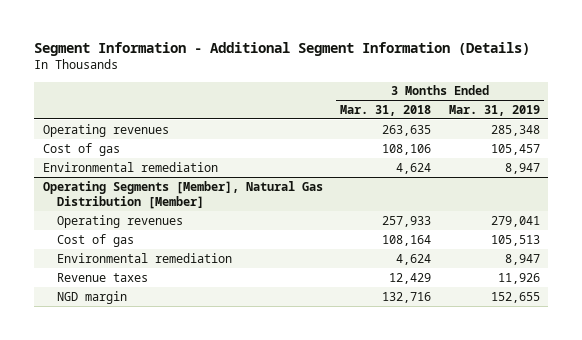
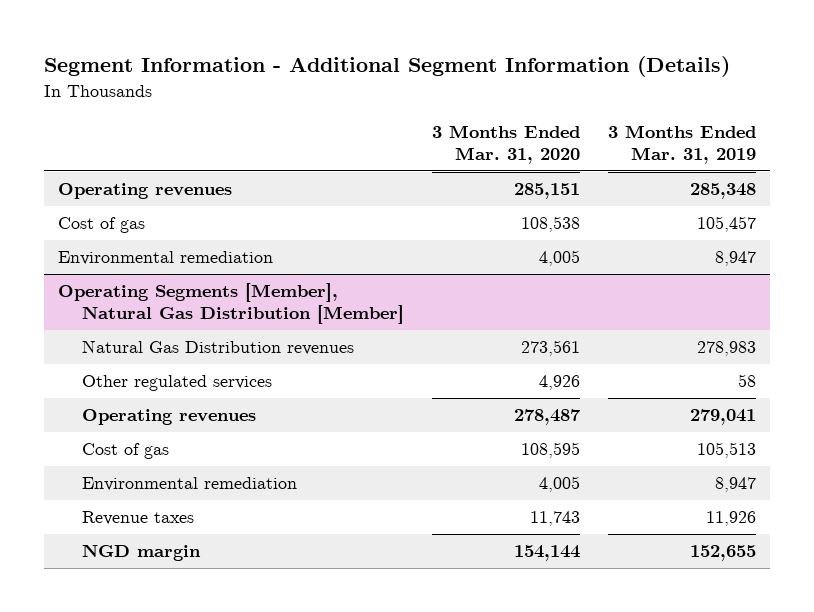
- | 3 Months Ended Mar. 31, 2018 | 3 Months Ended Mar. 31, 2019
+ | 3 Months Ended Mar. 31, 2020 | 3 Months Ended Mar. 31, 2019
@ Operating Segments [Member], Natural Gas Distribution [Member]
+ Natural Gas Distribution revenues | 273,561 | 278,983
+ Other regulated services | 4,926 | 58

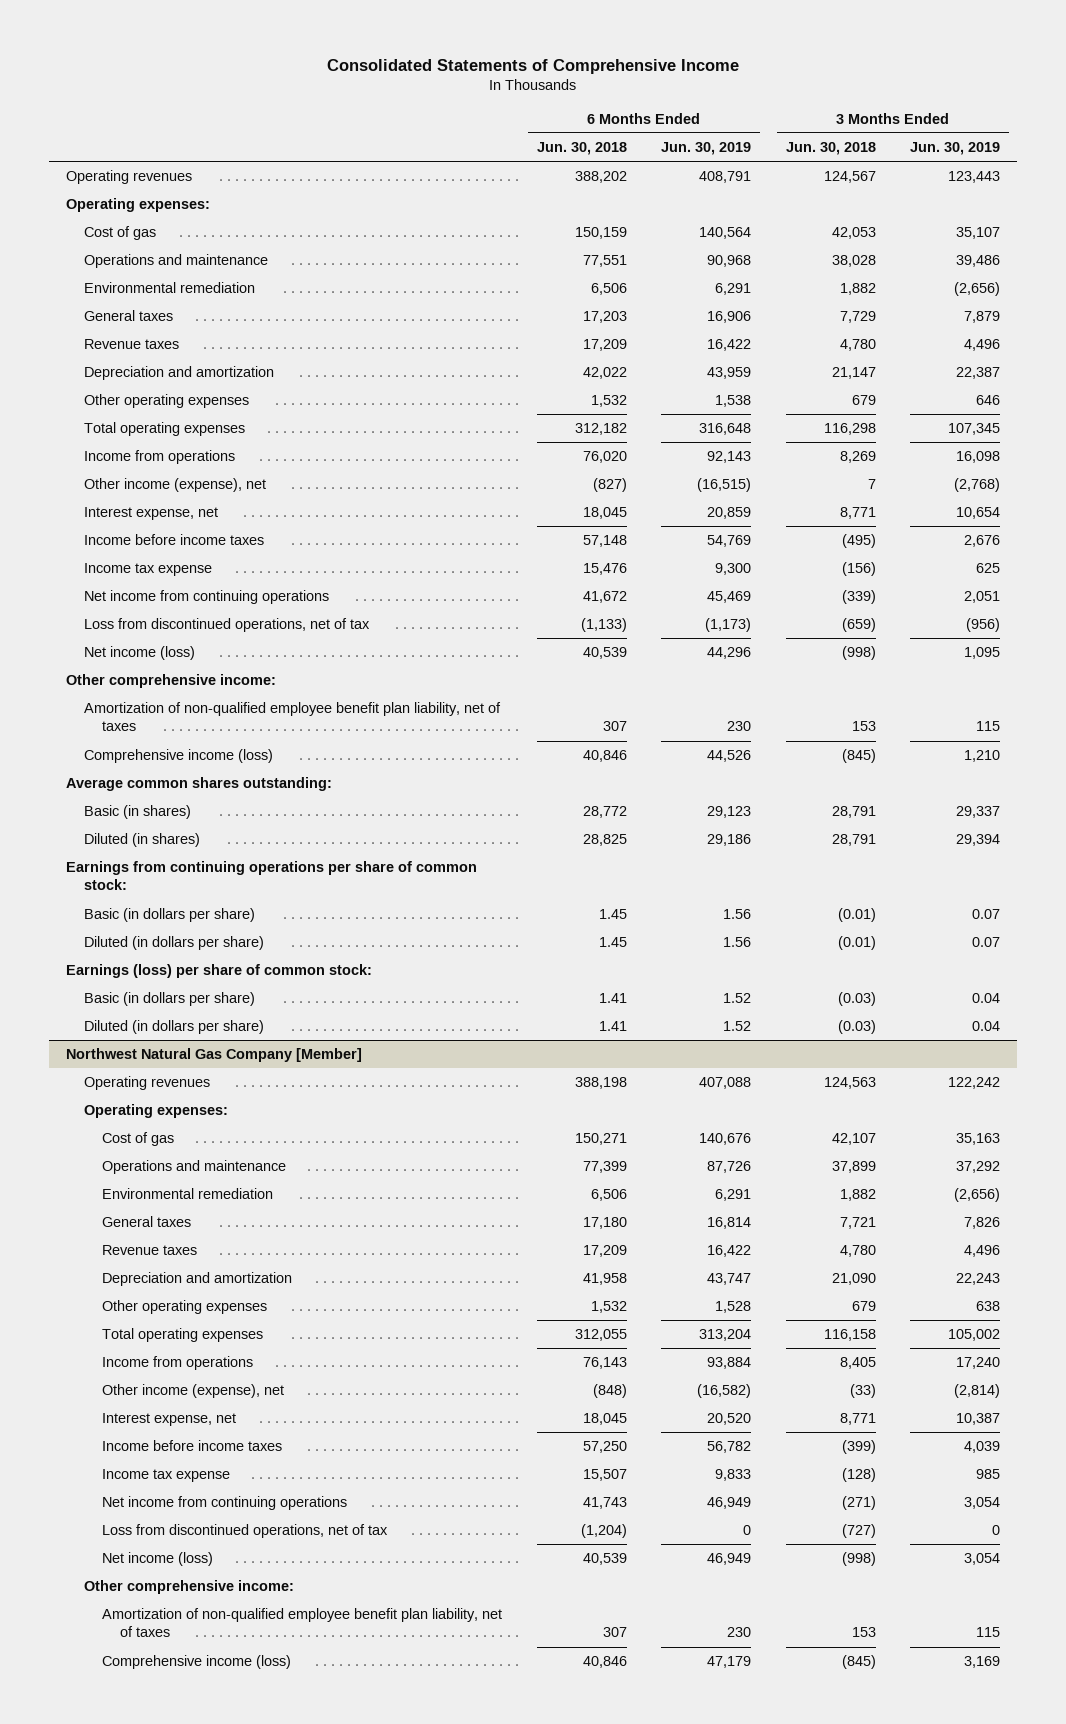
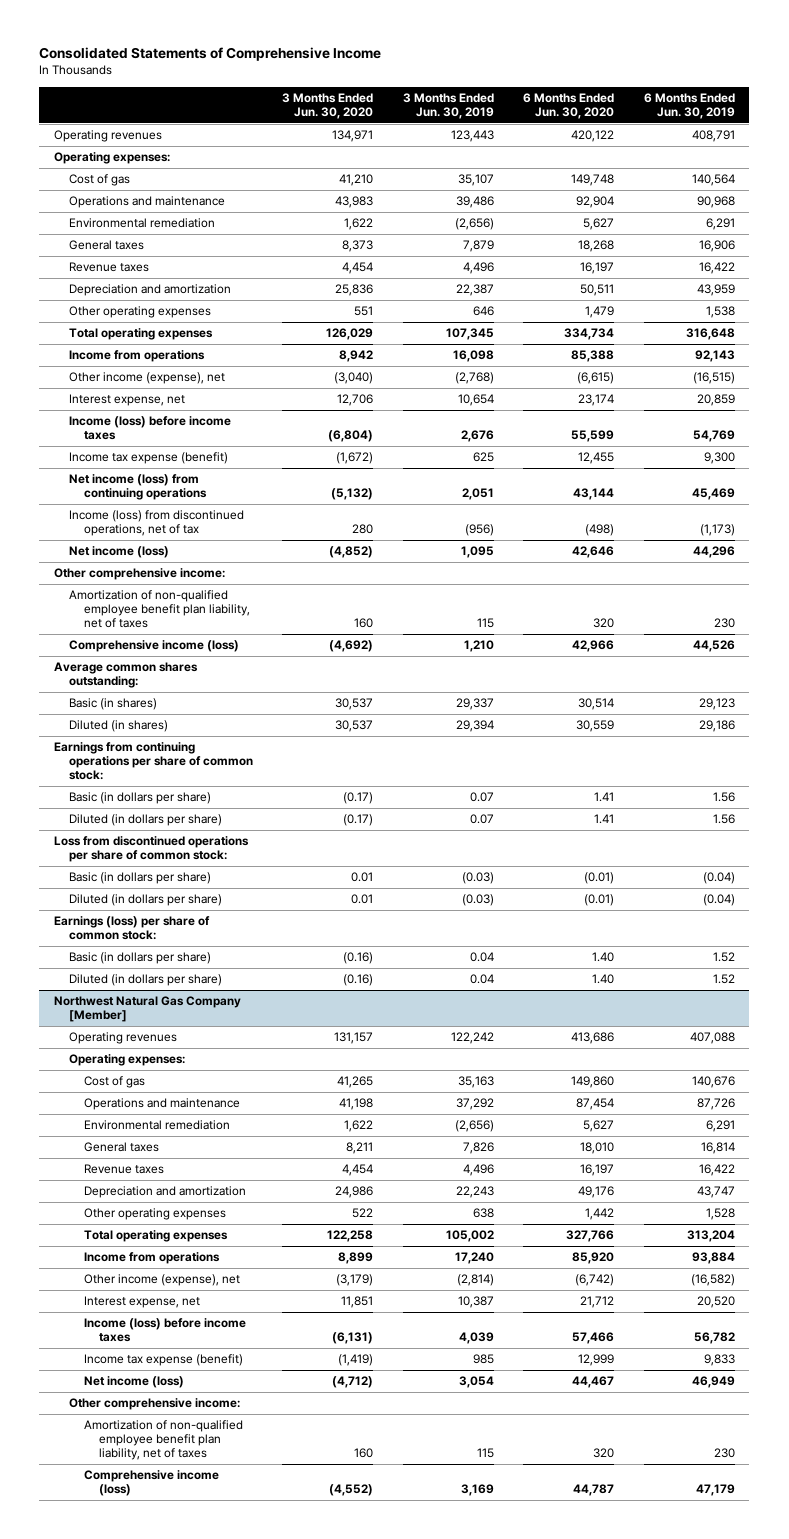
- | 6 Months Ended Jun. 30, 2018 | 6 Months Ended Jun. 30, 2019 | 3 Months Ended Jun. 30, 2018 | 3 Months Ended Jun. 30, 2019
+ | 3 Months Ended Jun. 30, 2020 | 3 Months Ended Jun. 30, 2019 | 6 Months Ended Jun. 30, 2020 | 6 Months Ended Jun. 30, 2019
- Income before income taxes | 57,148 | 54,769 | (495) | 2,676
- Income tax expense | 15,476 | 9,300 | (156) | 625
- Net income from continuing operations | 41,672 | 45,469 | (339) | 2,051
- Loss from discontinued operations, net of tax | (1,133) | (1,173) | (659) | (956)
+ Income (loss) before income taxes | (6,804) | 2,676 | 55,599 | 54,769
+ Income tax expense (benefit) | (1,672) | 625 | 12,455 | 9,300
+ Net income (loss) from continuing operations | (5,132) | 2,051 | 43,144 | 45,469
+ Income (loss) from discontinued operations, net of tax | 280 | (956) | (498) | (1,173)
+ Loss from discontinued operations per share of common stock:
+ Basic (in dollars per share) | 0.01 | (0.03) | (0.01) | (0.04)
+ Diluted (in dollars per share) | 0.01 | (0.03) | (0.01) | (0.04)
@ Northwest Natural Gas Company [Member]
- Income before income taxes | 57,250 | 56,782 | (399) | 4,039
- Income tax expense | 15,507 | 9,833 | (128) | 985
- Net income from continuing operations | 41,743 | 46,949 | (271) | 3,054
- Loss from discontinued operations, net of tax | (1,204) | 0 | (727) | 0
+ Income (loss) before income taxes | (6,131) | 4,039 | 57,466 | 56,782
+ Income tax expense (benefit) | (1,419) | 985 | 12,999 | 9,833

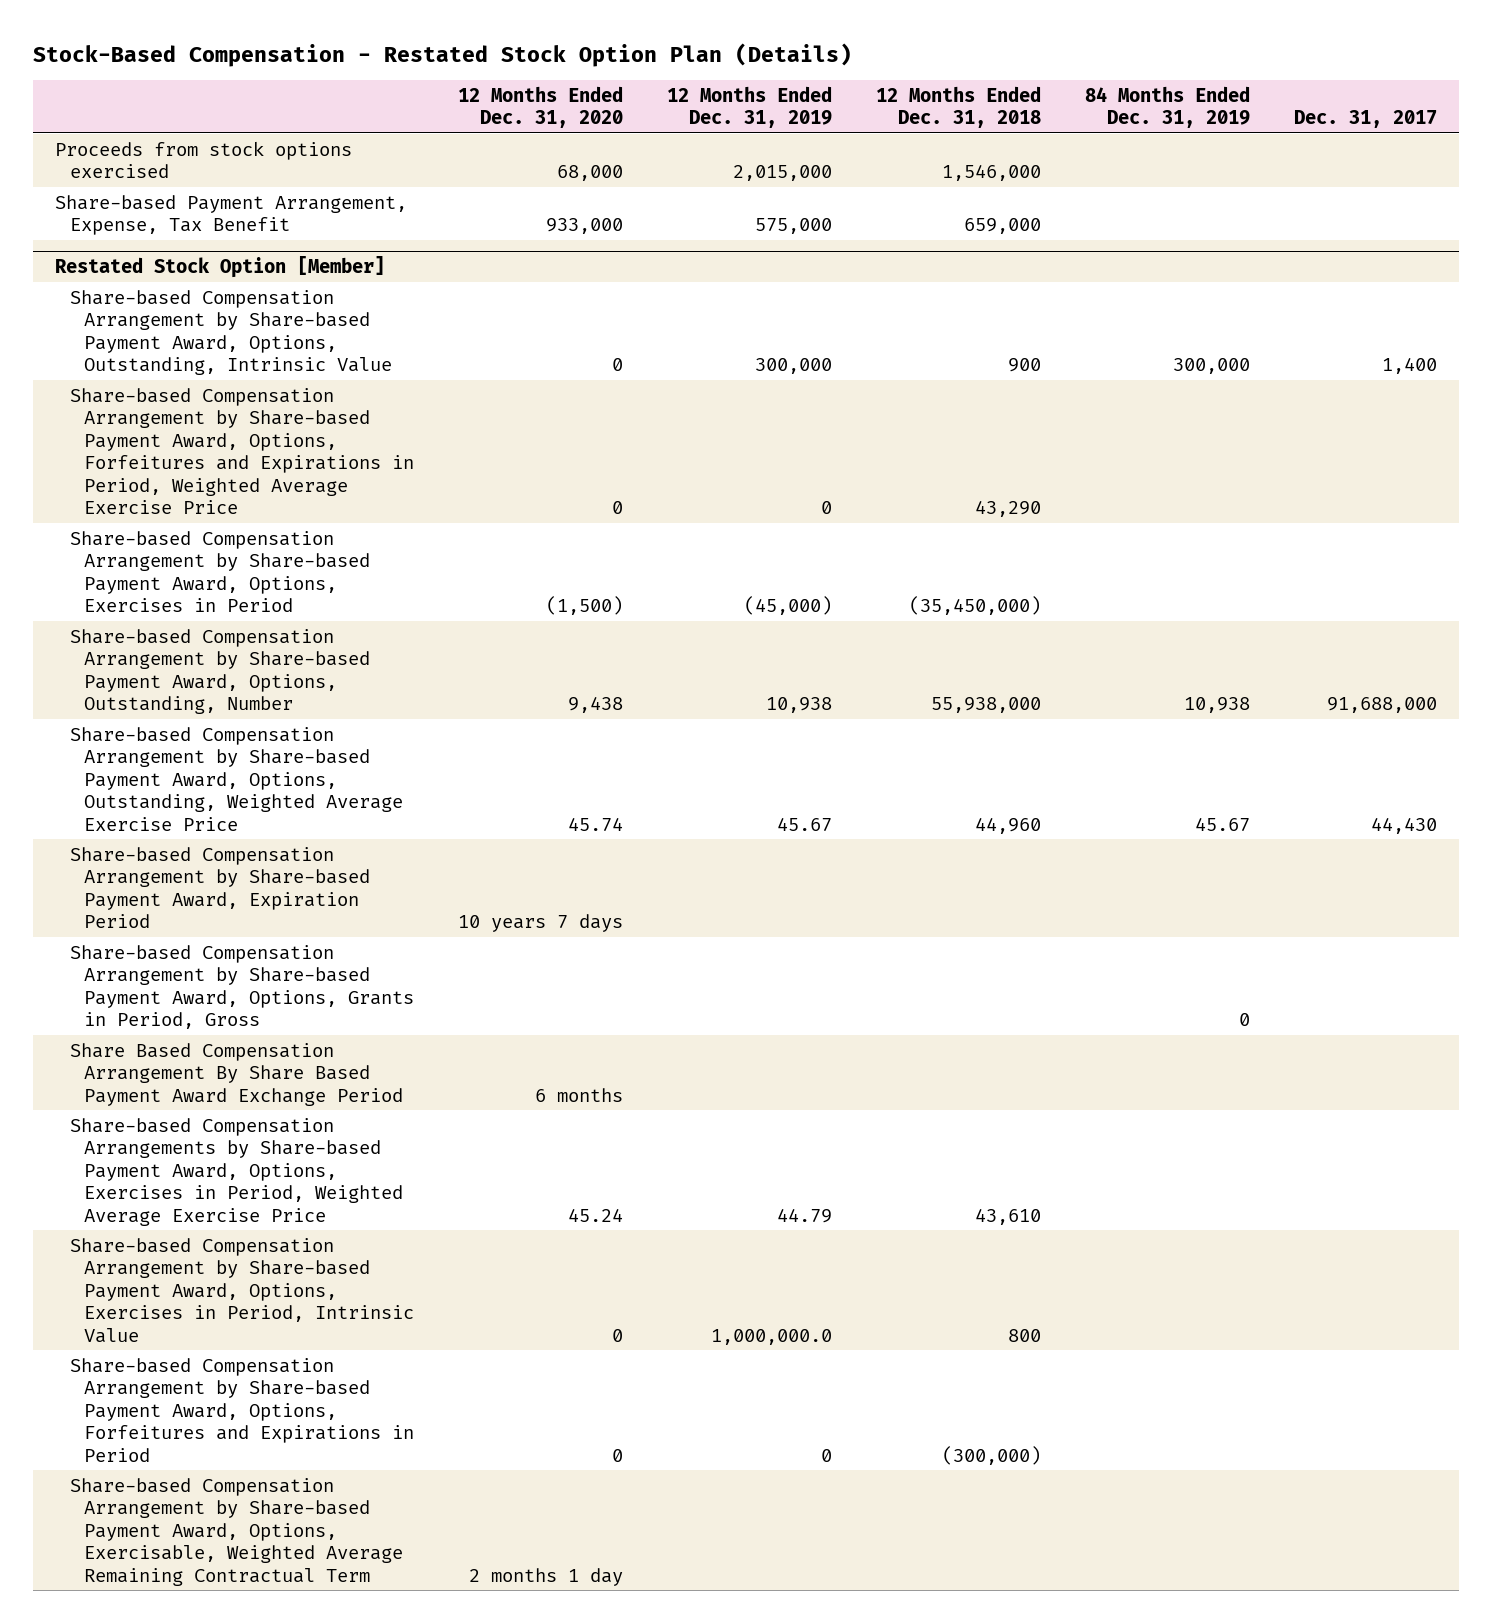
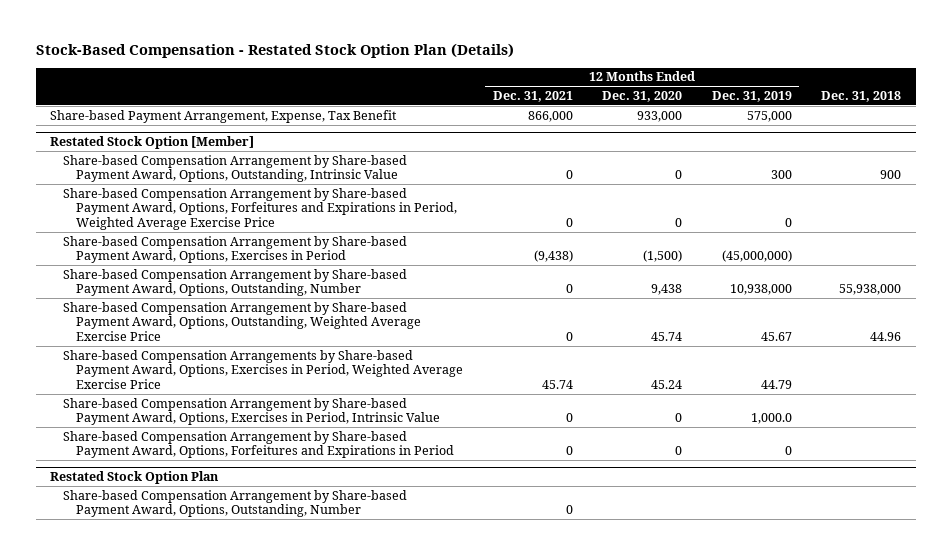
- | 12 Months Ended Dec. 31, 2020 | 12 Months Ended Dec. 31, 2019 | 12 Months Ended Dec. 31, 2018 | 84 Months Ended Dec. 31, 2019 | Dec. 31, 2017
+ | 12 Months Ended Dec. 31, 2021 | 12 Months Ended Dec. 31, 2020 | 12 Months Ended Dec. 31, 2019 | Dec. 31, 2018
- Proceeds from stock options exercised | 68,000 | 2,015,000 | 1,546,000 | |
@ Restated Stock Option [Member]
- Share-based Compensation Arrangement by Share-based Payment Award, Options, Outstanding, Intrinsic Value | 0 | 300,000 | 900 | 300,000 | 1,400
+ Share-based Compensation Arrangement by Share-based Payment Award, Options, Outstanding, Intrinsic Value | 0 | 0 | 300 | 900
- Share-based Compensation Arrangement by Share-based Payment Award, Options, Exercises in Period | (1,500) | (45,000) | (35,450,000) | |
- Share-based Compensation Arrangement by Share-based Payment Award, Options, Outstanding, Number | 9,438 | 10,938 | 55,938,000 | 10,938 | 91,688,000
+ Share-based Compensation Arrangement by Share-based Payment Award, Options, Exercises in Period | (9,438) | (1,500) | (45,000,000) |
+ Share-based Compensation Arrangement by Share-based Payment Award, Options, Outstanding, Number | 0 | 9,438 | 10,938,000 | 55,938,000
- Share-based Compensation Arrangement by Share-based Payment Award, Expiration Period | 10 years 7 days | | | |
- Share-based Compensation Arrangement by Share-based Payment Award, Options, Grants in Period, Gross | | | | 0 |
- Share Based Compensation Arrangement By Share Based Payment Award Exchange Period | 6 months | | | |
- Share-based Compensation Arrangement by Share-based Payment Award, Options, Exercises in Period, Intrinsic Value | 0 | 1,000,000.0 | 800 | |
+ Share-based Compensation Arrangement by Share-based Payment Award, Options, Exercises in Period, Intrinsic Value | 0 | 0 | 1,000.0 |
- Share-based Compensation Arrangement by Share-based Payment Award, Options, Exercisable, Weighted Average Remaining Contractual Term | 2 months 1 day | | | |
+ Restated Stock Option Plan
+ Share-based Compensation Arrangement by Share-based Payment Award, Options, Outstanding, Number | 0 | | |

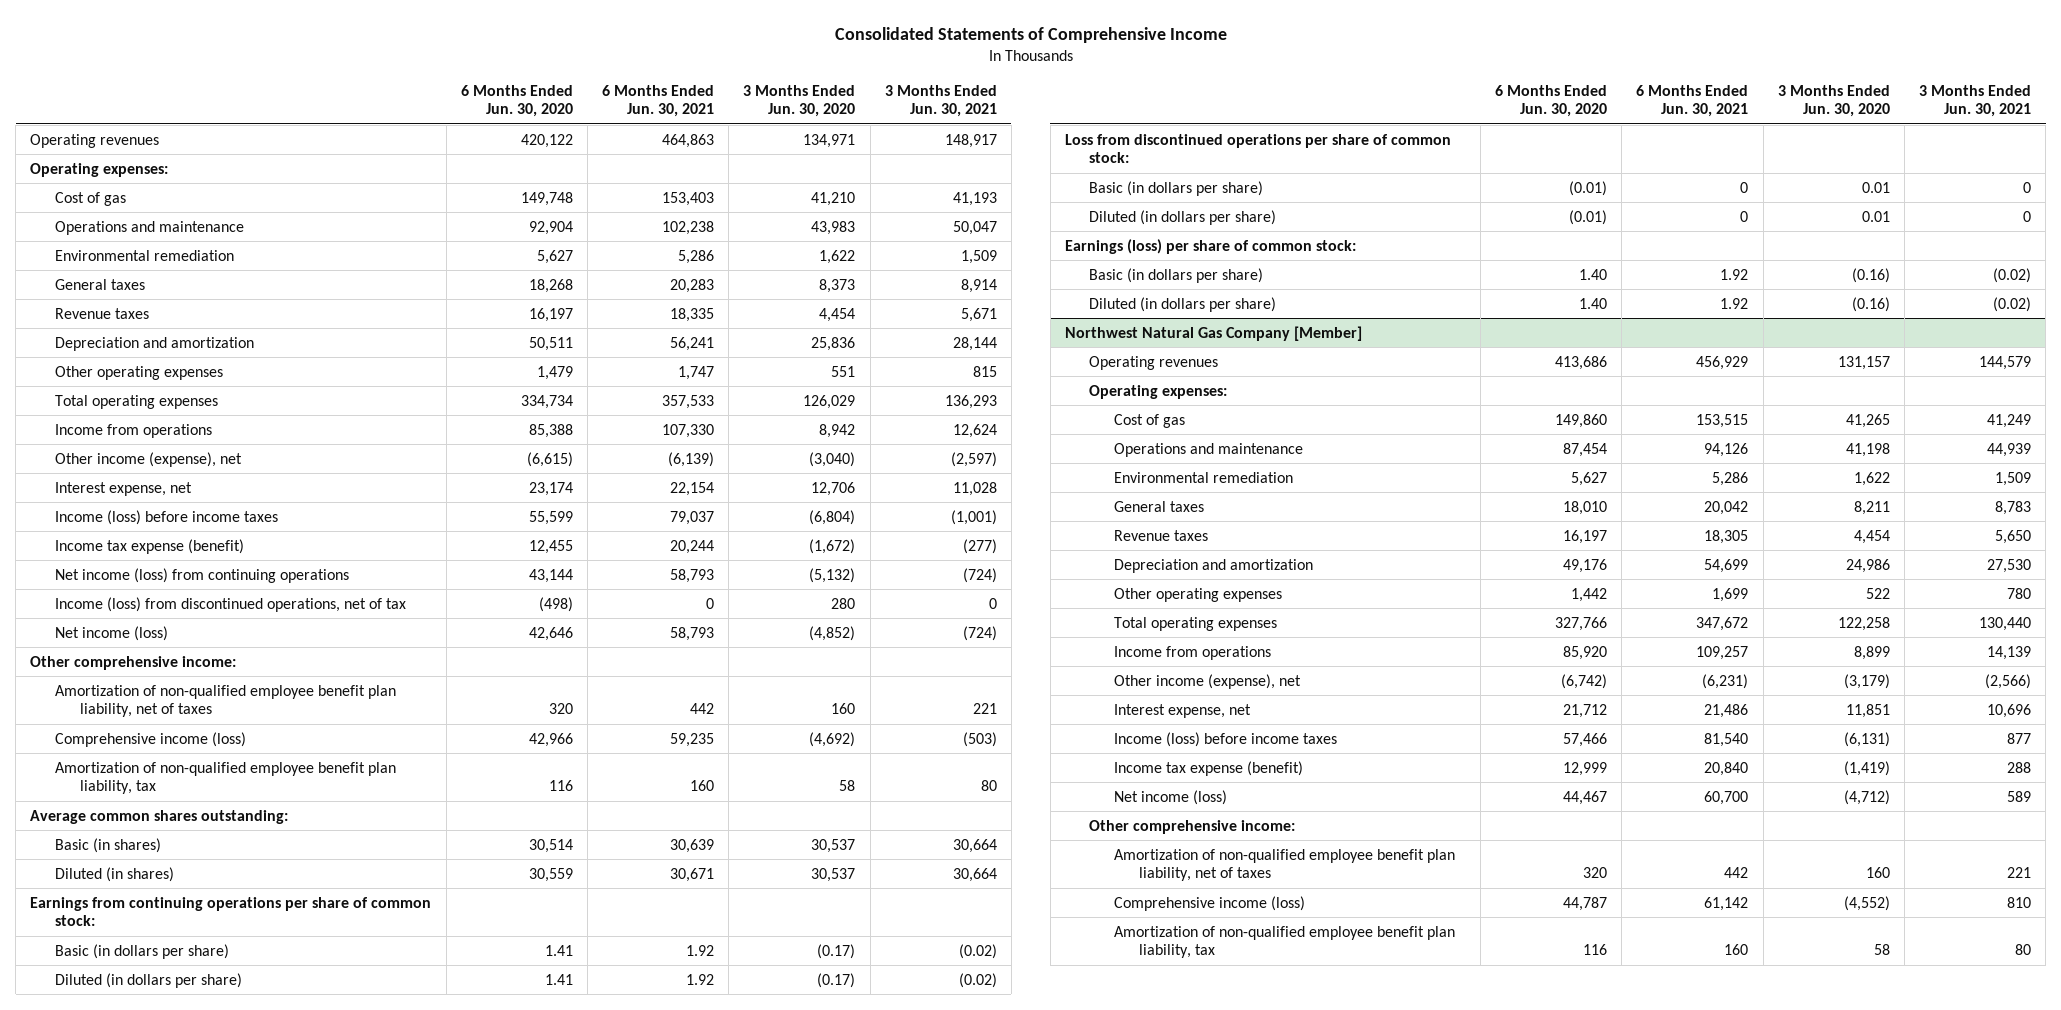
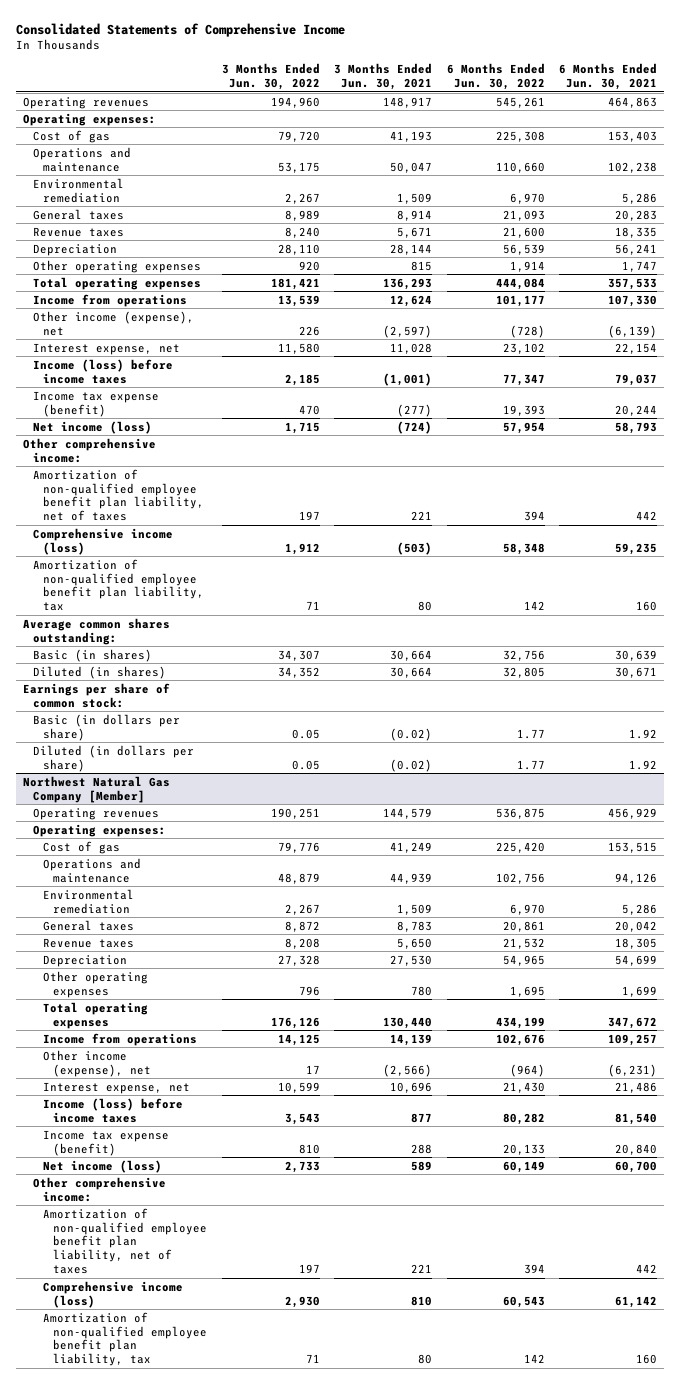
- | 6 Months Ended Jun. 30, 2020 | 6 Months Ended Jun. 30, 2021 | 3 Months Ended Jun. 30, 2020 | 3 Months Ended Jun. 30, 2021
+ | 3 Months Ended Jun. 30, 2022 | 3 Months Ended Jun. 30, 2021 | 6 Months Ended Jun. 30, 2022 | 6 Months Ended Jun. 30, 2021
- Depreciation and amortization | 50,511 | 56,241 | 25,836 | 28,144
+ Depreciation | 28,110 | 28,144 | 56,539 | 56,241
- Net income (loss) from continuing operations | 43,144 | 58,793 | (5,132) | (724)
- Income (loss) from discontinued operations, net of tax | (498) | 0 | 280 | 0
- Earnings from continuing operations per share of common stock:
- Basic (in dollars per share) | 1.41 | 1.92 | (0.17) | (0.02)
- Diluted (in dollars per share) | 1.41 | 1.92 | (0.17) | (0.02)
- Loss from discontinued operations per share of common stock:
- Basic (in dollars per share) | (0.01) | 0 | 0.01 | 0
- Diluted (in dollars per share) | (0.01) | 0 | 0.01 | 0
- Earnings (loss) per share of common stock:
+ Earnings per share of common stock:
@ Northwest Natural Gas Company [Member]
- Depreciation and amortization | 49,176 | 54,699 | 24,986 | 27,530
+ Depreciation | 27,328 | 27,530 | 54,965 | 54,699

